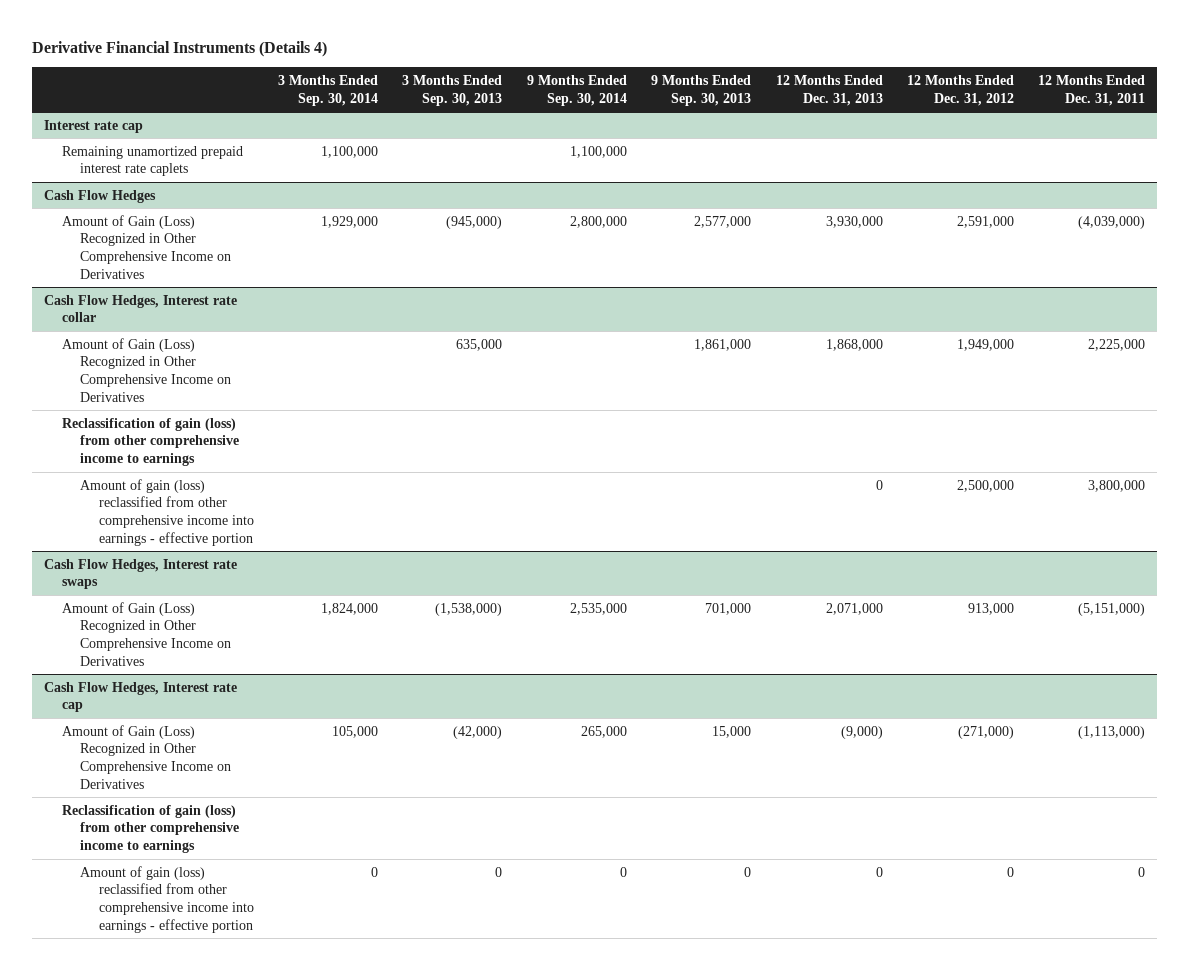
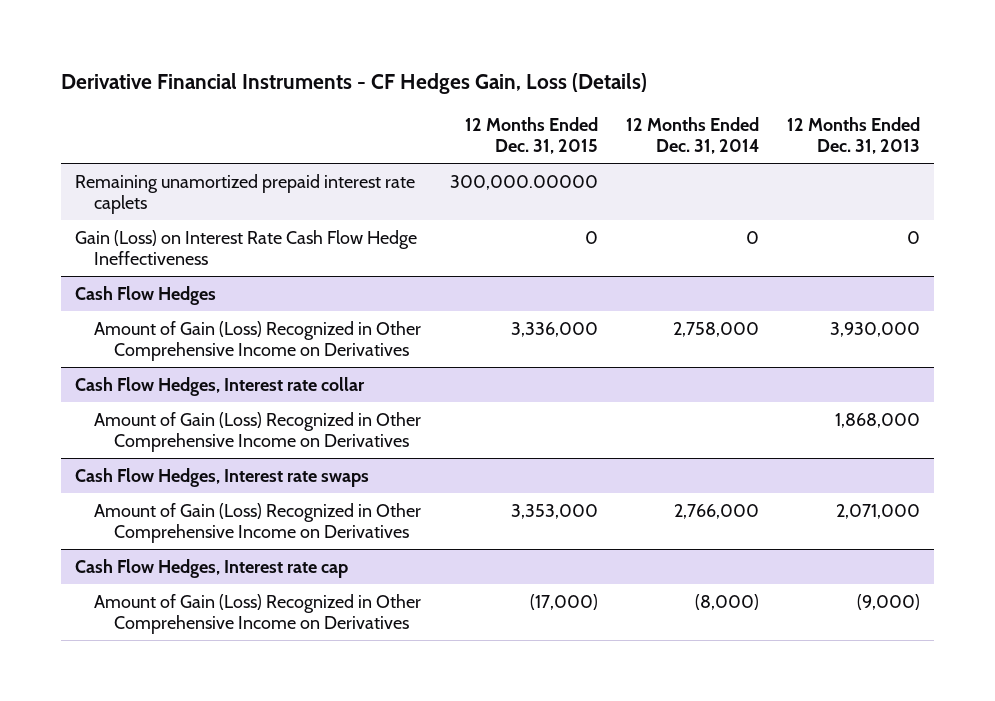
- Derivative Financial Instruments (Details 4)
+ Derivative Financial Instruments - CF Hedges Gain, Loss (Details)
- | 3 Months Ended Sep. 30, 2014 | 3 Months Ended Sep. 30, 2013 | 9 Months Ended Sep. 30, 2014 | 9 Months Ended Sep. 30, 2013 | 12 Months Ended Dec. 31, 2013 | 12 Months Ended Dec. 31, 2012 | 12 Months Ended Dec. 31, 2011
+ | 12 Months Ended Dec. 31, 2015 | 12 Months Ended Dec. 31, 2014 | 12 Months Ended Dec. 31, 2013
- Interest rate cap
+ Gain (Loss) on Interest Rate Cash Flow Hedge Ineffectiveness | 0 | 0 | 0
@ Cash Flow Hedges, Interest rate collar
- Reclassification of gain (loss) from other comprehensive income to earnings
- Amount of gain (loss) reclassified from other comprehensive income into earnings - effective portion | | | | | 0 | 2,500,000 | 3,800,000
@ Cash Flow Hedges, Interest rate cap
- Reclassification of gain (loss) from other comprehensive income to earnings
- Amount of gain (loss) reclassified from other comprehensive income into earnings - effective portion | 0 | 0 | 0 | 0 | 0 | 0 | 0

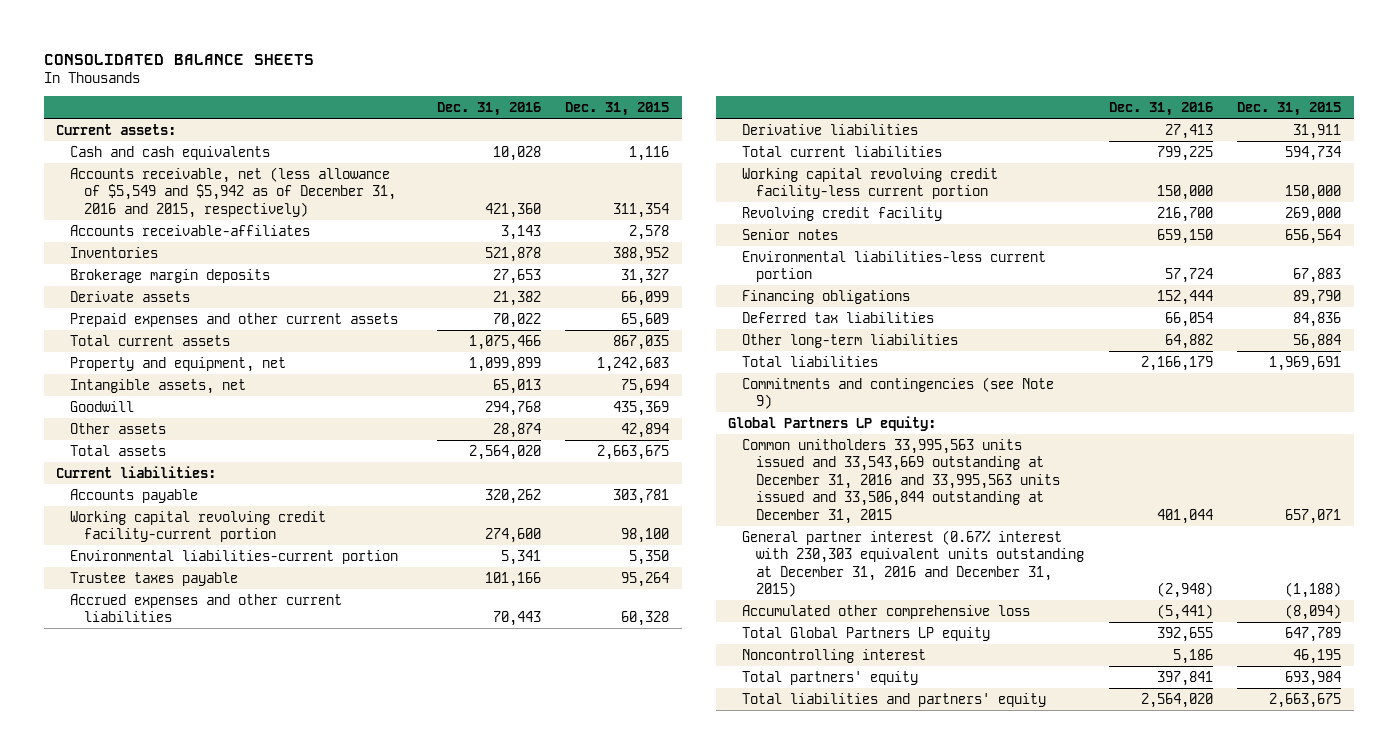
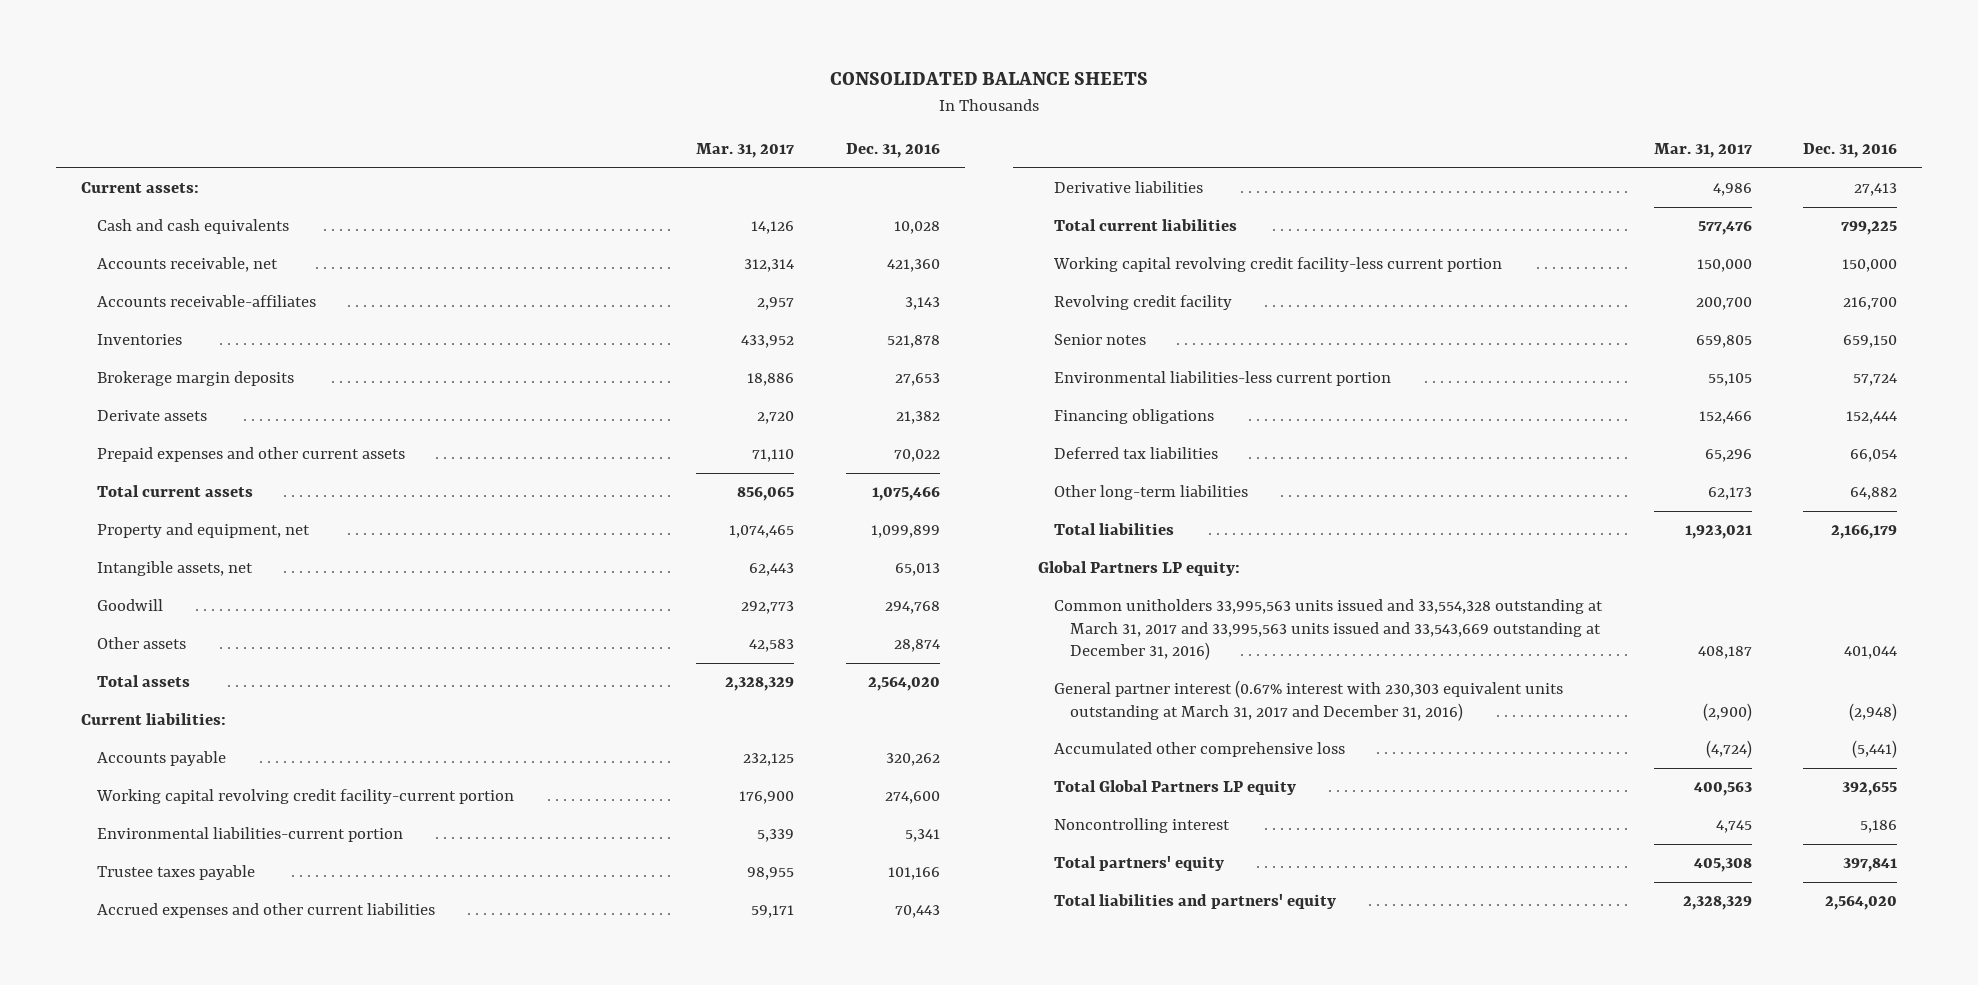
- | Dec. 31, 2016 | Dec. 31, 2015
+ | Mar. 31, 2017 | Dec. 31, 2016
- Accounts receivable, net (less allowance of $5,549 and $5,942 as of December 31, 2016 and 2015, respectively) | 421,360 | 311,354
+ Accounts receivable, net | 312,314 | 421,360
- Commitments and contingencies (see Note 9)
- Common unitholders 33,995,563 units issued and 33,543,669 outstanding at December 31, 2016 and 33,995,563 units issued and 33,506,844 outstanding at December 31, 2015 | 401,044 | 657,071
- General partner interest (0.67% interest with 230,303 equivalent units outstanding at December 31, 2016 and December 31, 2015) | (2,948) | (1,188)
+ Common unitholders 33,995,563 units issued and 33,554,328 outstanding at March 31, 2017 and 33,995,563 units issued and 33,543,669 outstanding at December 31, 2016) | 408,187 | 401,044
+ General partner interest (0.67% interest with 230,303 equivalent units outstanding at March 31, 2017 and December 31, 2016) | (2,900) | (2,948)

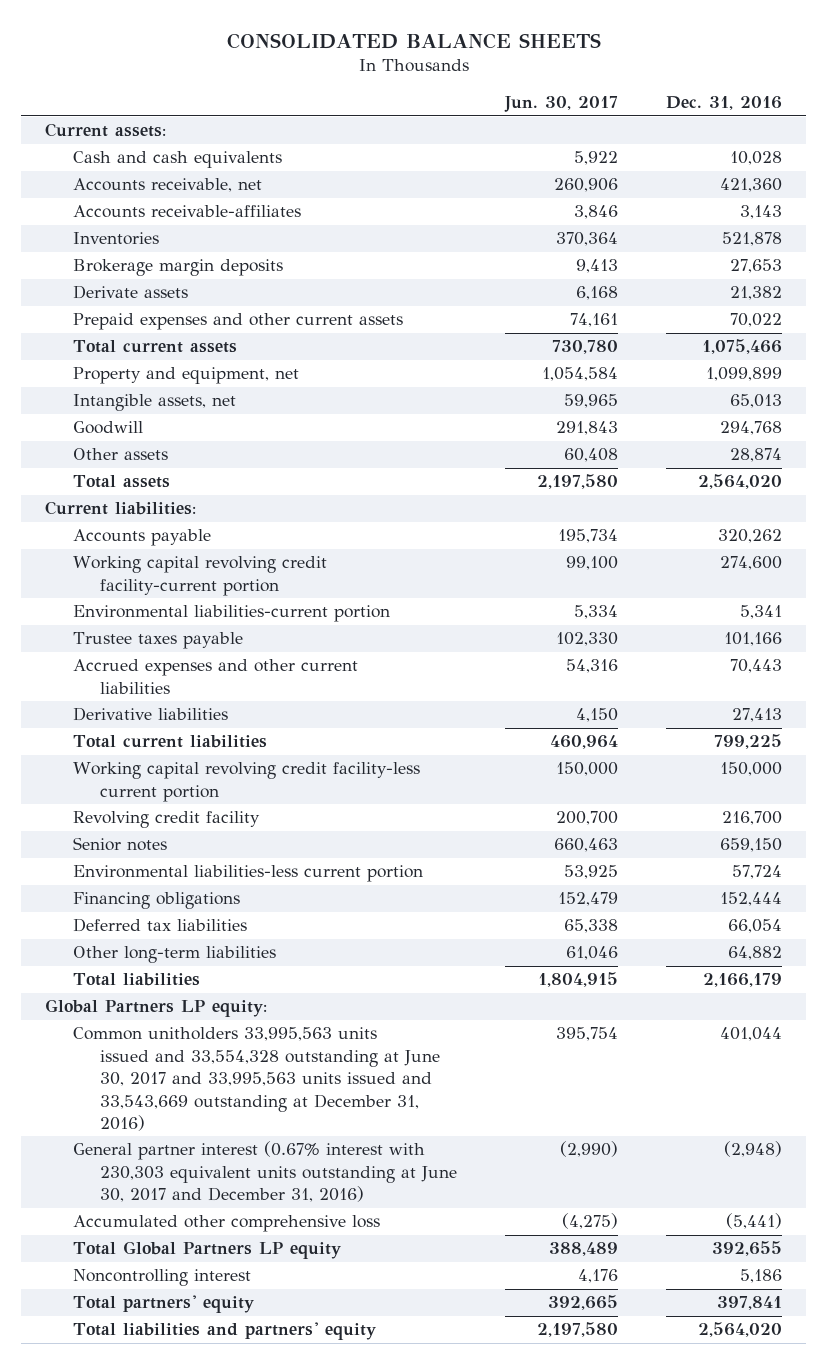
- | Mar. 31, 2017 | Dec. 31, 2016
+ | Jun. 30, 2017 | Dec. 31, 2016
- Common unitholders 33,995,563 units issued and 33,554,328 outstanding at March 31, 2017 and 33,995,563 units issued and 33,543,669 outstanding at December 31, 2016) | 408,187 | 401,044
- General partner interest (0.67% interest with 230,303 equivalent units outstanding at March 31, 2017 and December 31, 2016) | (2,900) | (2,948)
+ Common unitholders 33,995,563 units issued and 33,554,328 outstanding at June 30, 2017 and 33,995,563 units issued and 33,543,669 outstanding at December 31, 2016) | 395,754 | 401,044
+ General partner interest (0.67% interest with 230,303 equivalent units outstanding at June 30, 2017 and December 31, 2016) | (2,990) | (2,948)

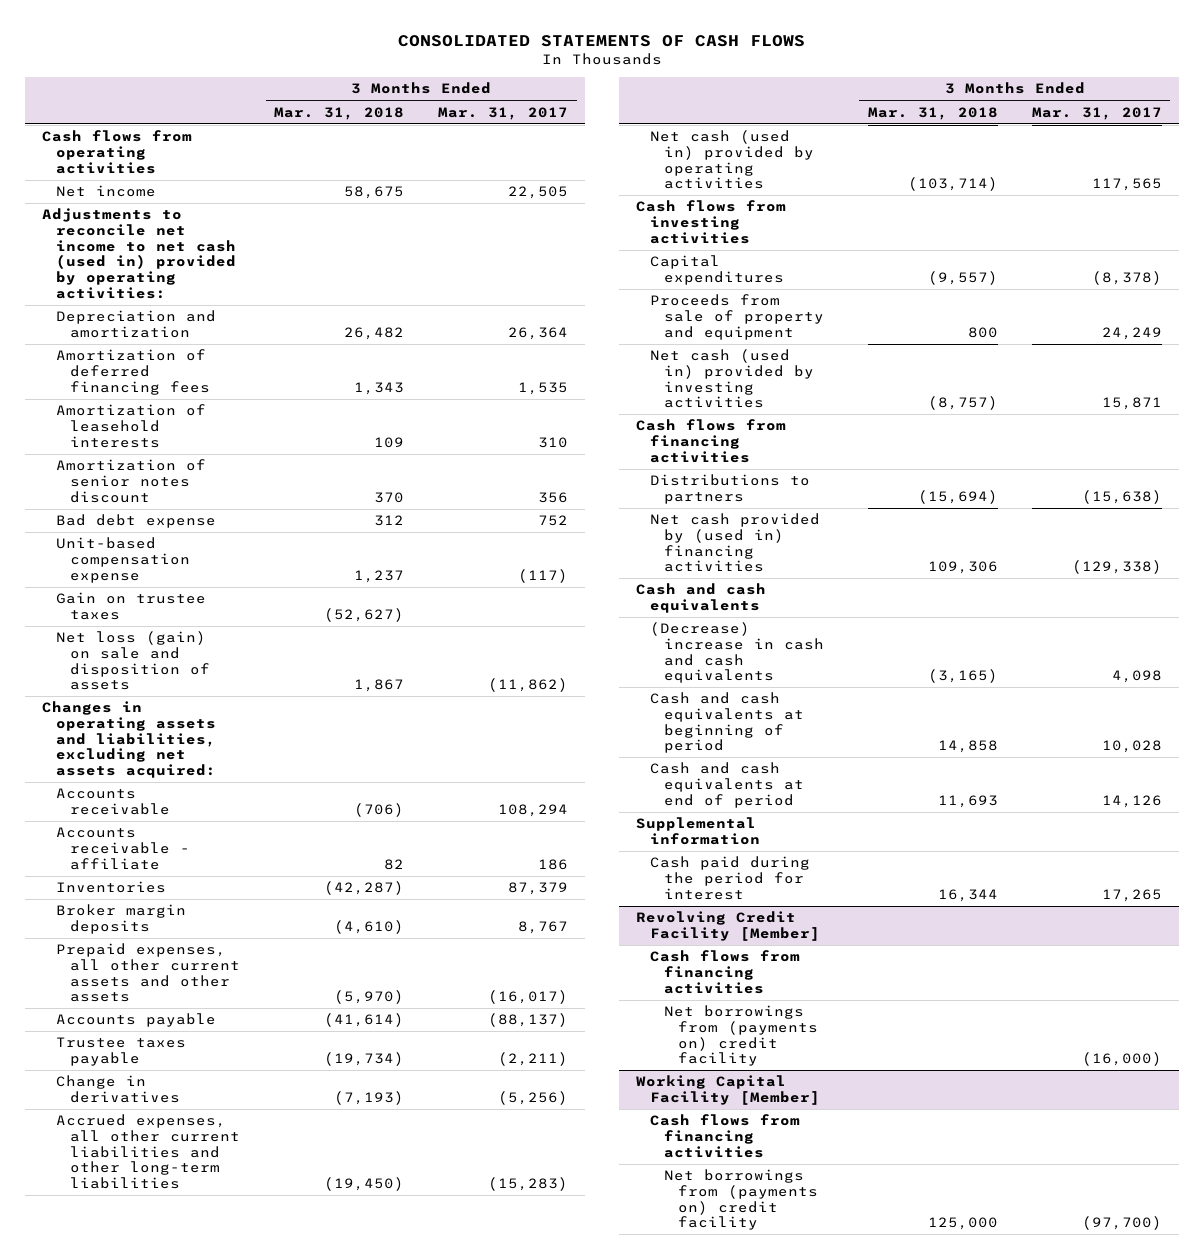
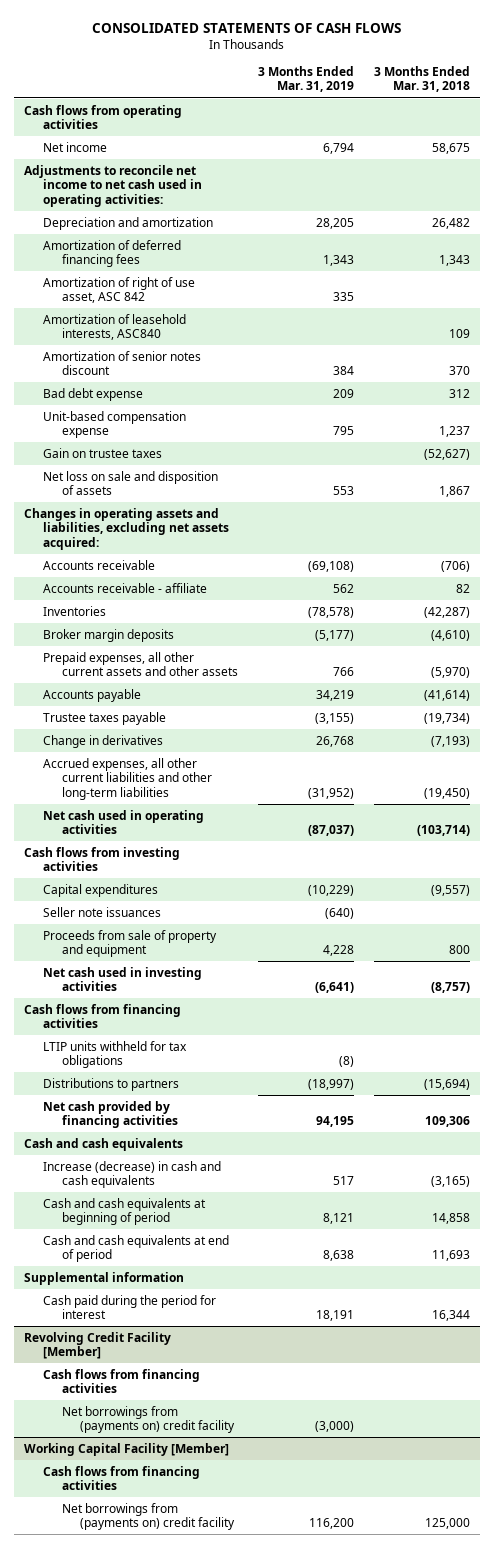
- | 3 Months Ended Mar. 31, 2018 | 3 Months Ended Mar. 31, 2017
+ | 3 Months Ended Mar. 31, 2019 | 3 Months Ended Mar. 31, 2018
- Adjustments to reconcile net income to net cash (used in) provided by operating activities:
+ Adjustments to reconcile net income to net cash used in operating activities:
- Amortization of leasehold interests | 109 | 310
+ Amortization of right of use asset, ASC 842 | 335 |
+ Amortization of leasehold interests, ASC840 | | 109
- Net loss (gain) on sale and disposition of assets | 1,867 | (11,862)
+ Net loss on sale and disposition of assets | 553 | 1,867
- Net cash (used in) provided by operating activities | (103,714) | 117,565
+ Net cash used in operating activities | (87,037) | (103,714)
+ Seller note issuances | (640) |
- Net cash (used in) provided by investing activities | (8,757) | 15,871
+ Net cash used in investing activities | (6,641) | (8,757)
+ LTIP units withheld for tax obligations | (8) |
- Net cash provided by (used in) financing activities | 109,306 | (129,338)
+ Net cash provided by financing activities | 94,195 | 109,306
- (Decrease) increase in cash and cash equivalents | (3,165) | 4,098
+ Increase (decrease) in cash and cash equivalents | 517 | (3,165)

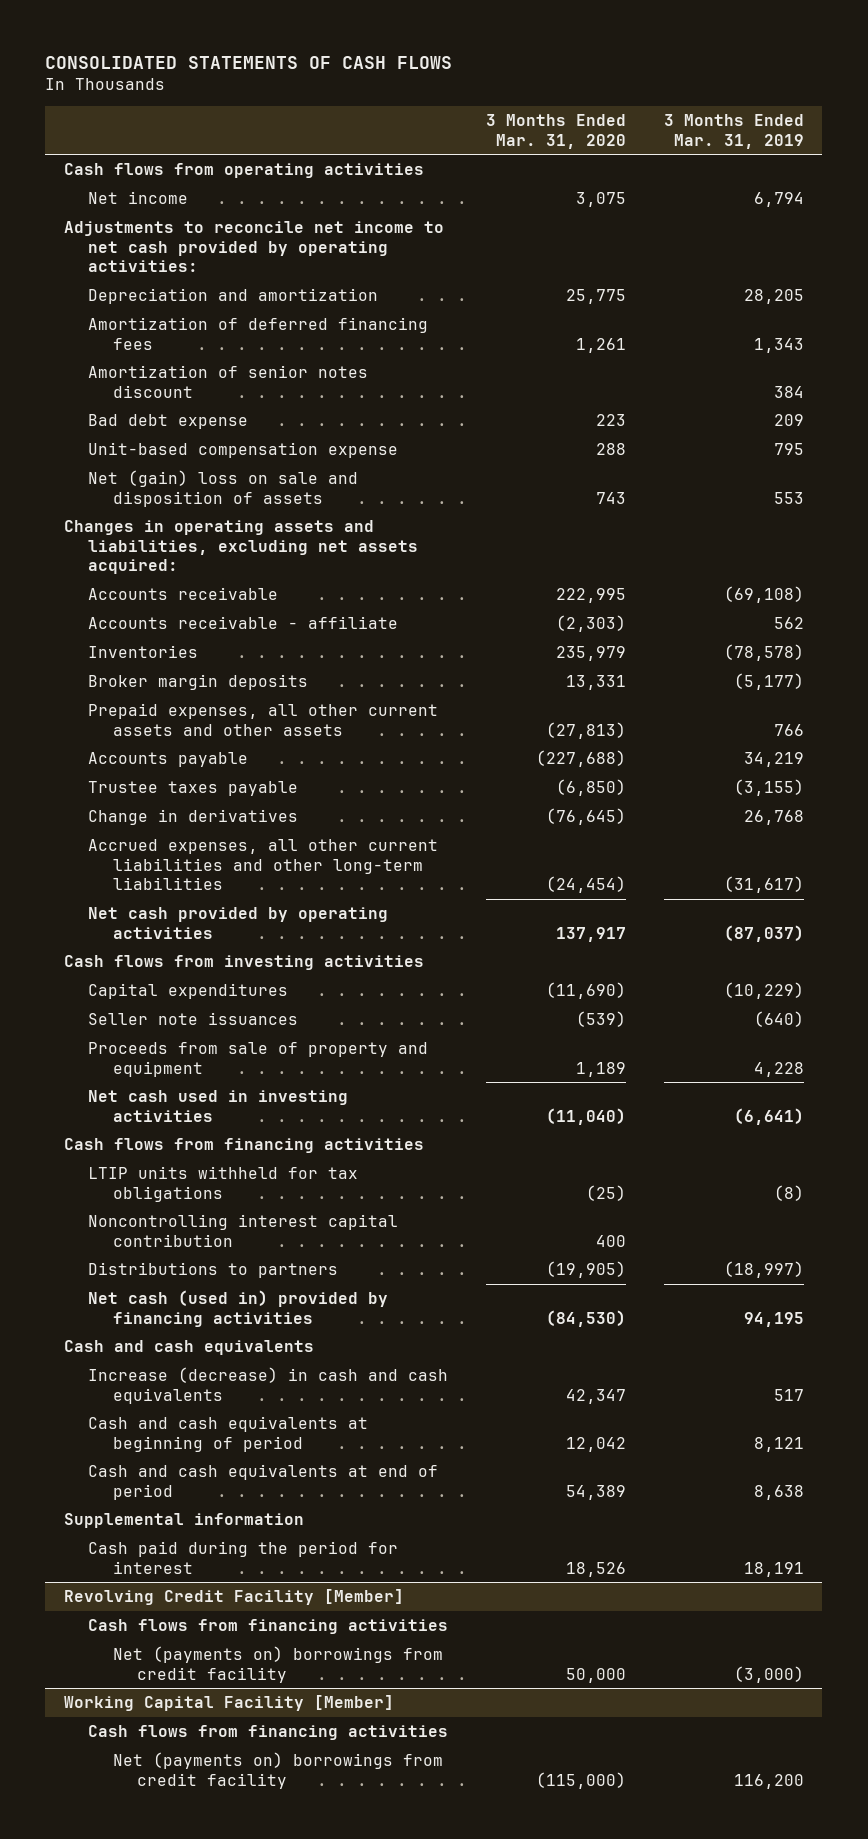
- | 3 Months Ended Mar. 31, 2019 | 3 Months Ended Mar. 31, 2018
+ | 3 Months Ended Mar. 31, 2020 | 3 Months Ended Mar. 31, 2019
- Adjustments to reconcile net income to net cash used in operating activities:
+ Adjustments to reconcile net income to net cash provided by operating activities:
- Amortization of right of use asset, ASC 842 | 335 |
- Amortization of leasehold interests, ASC840 | | 109
- Gain on trustee taxes | | (52,627)
- Net loss on sale and disposition of assets | 553 | 1,867
+ Net (gain) loss on sale and disposition of assets | 743 | 553
- Accrued expenses, all other current liabilities and other long-term liabilities | (31,952) | (19,450)
- Net cash used in operating activities | (87,037) | (103,714)
+ Accrued expenses, all other current liabilities and other long-term liabilities | (24,454) | (31,617)
+ Net cash provided by operating activities | 137,917 | (87,037)
+ Noncontrolling interest capital contribution | 400 |
- Net cash provided by financing activities | 94,195 | 109,306
+ Net cash (used in) provided by financing activities | (84,530) | 94,195
@ Revolving Credit Facility [Member]
- Net borrowings from (payments on) credit facility | (3,000) |
+ Net (payments on) borrowings from credit facility | 50,000 | (3,000)
@ Working Capital Facility [Member]
- Net borrowings from (payments on) credit facility | 116,200 | 125,000
+ Net (payments on) borrowings from credit facility | (115,000) | 116,200

